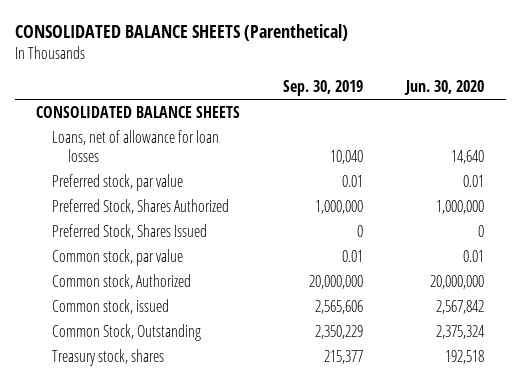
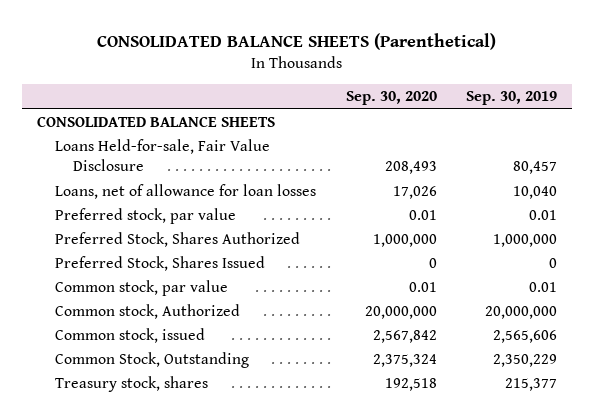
- | Sep. 30, 2019 | Jun. 30, 2020
+ | Sep. 30, 2020 | Sep. 30, 2019
+ Loans Held-for-sale, Fair Value Disclosure | 208,493 | 80,457

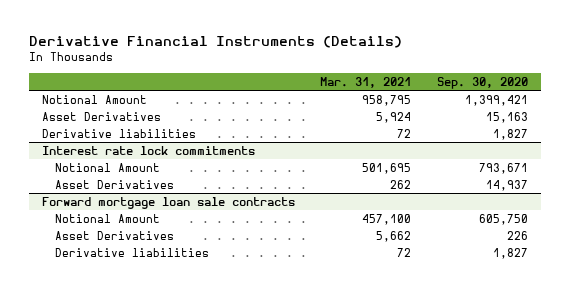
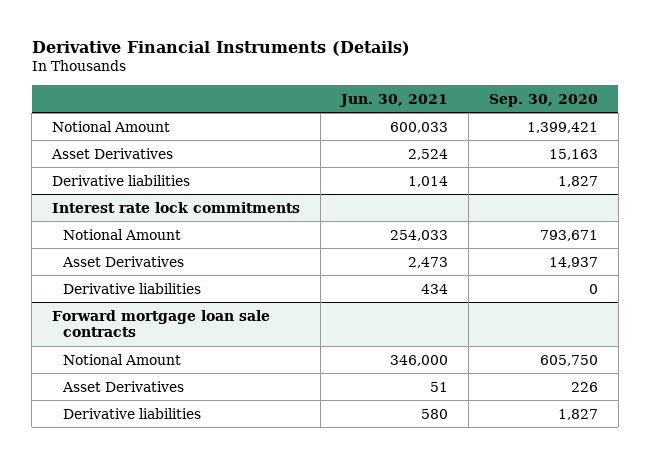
- | Mar. 31, 2021 | Sep. 30, 2020
+ | Jun. 30, 2021 | Sep. 30, 2020
@ Interest rate lock commitments
+ Derivative liabilities | 434 | 0

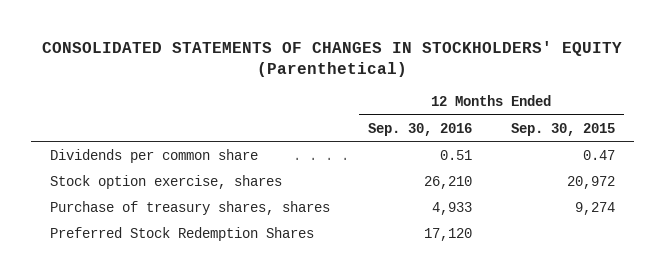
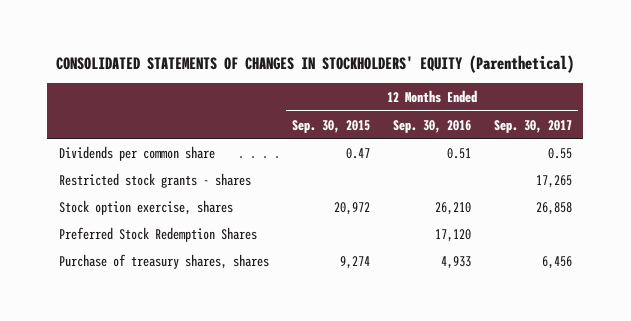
- | 12 Months Ended Sep. 30, 2016 | 12 Months Ended Sep. 30, 2015
+ | 12 Months Ended Sep. 30, 2015 | 12 Months Ended Sep. 30, 2016 | 12 Months Ended Sep. 30, 2017
+ Restricted stock grants - shares | | | 17,265
moved down: Purchase of treasury shares, shares | 9,274 | 4,933 | 6,456

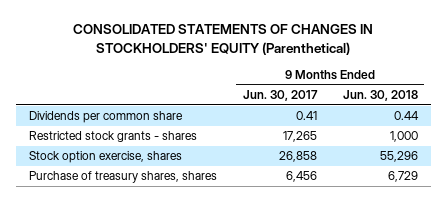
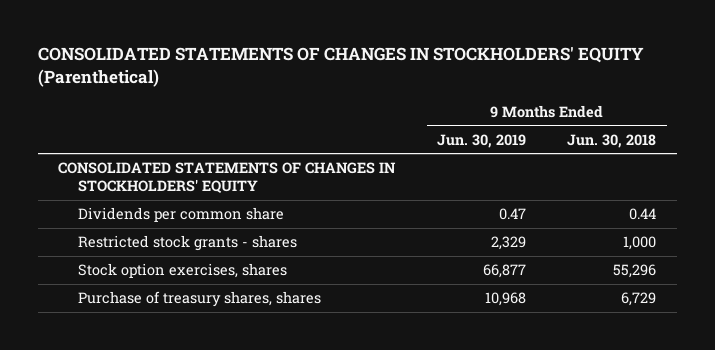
- | 9 Months Ended Jun. 30, 2017 | 9 Months Ended Jun. 30, 2018
+ | 9 Months Ended Jun. 30, 2019 | 9 Months Ended Jun. 30, 2018
+ CONSOLIDATED STATEMENTS OF CHANGES IN STOCKHOLDERS' EQUITY
- Stock option exercise, shares | 26,858 | 55,296
+ Stock option exercises, shares | 66,877 | 55,296

